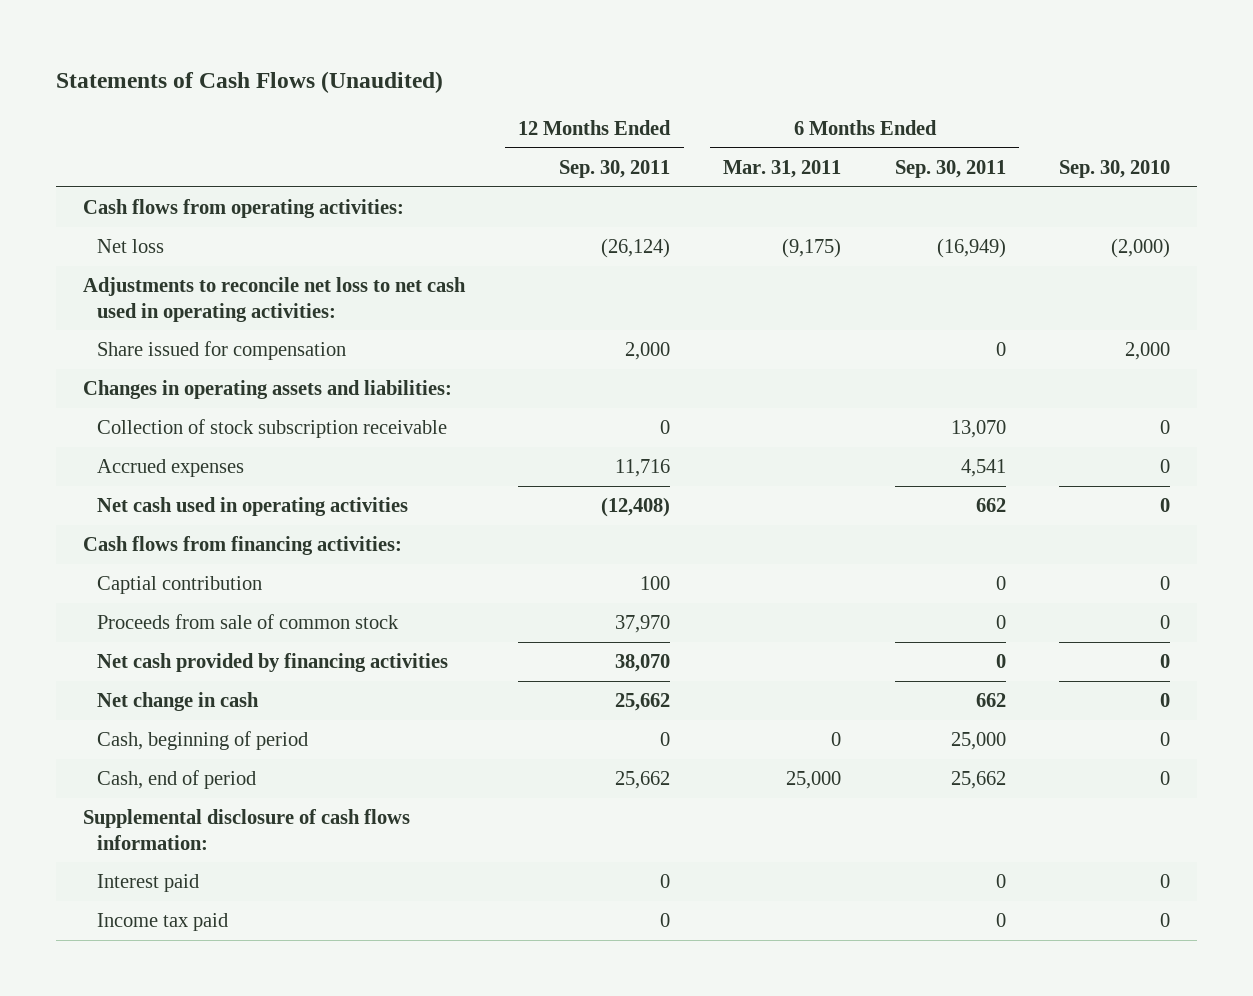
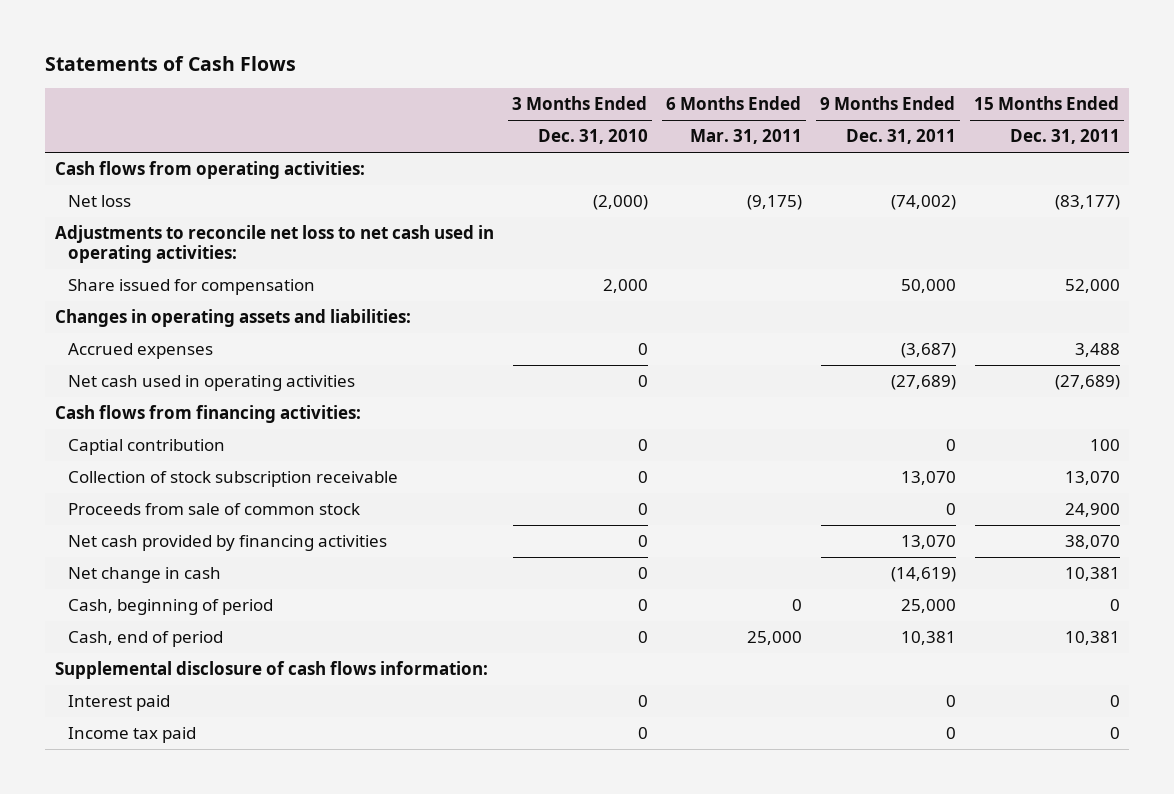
- Statements of Cash Flows (Unaudited)
+ Statements of Cash Flows
- | 12 Months Ended Sep. 30, 2011 | 6 Months Ended Mar. 31, 2011 | 6 Months Ended Sep. 30, 2011 | Sep. 30, 2010
+ | 3 Months Ended Dec. 31, 2010 | 6 Months Ended Mar. 31, 2011 | 9 Months Ended Dec. 31, 2011 | 15 Months Ended Dec. 31, 2011
moved down: Collection of stock subscription receivable | 0 | | 13,070 | 13,070

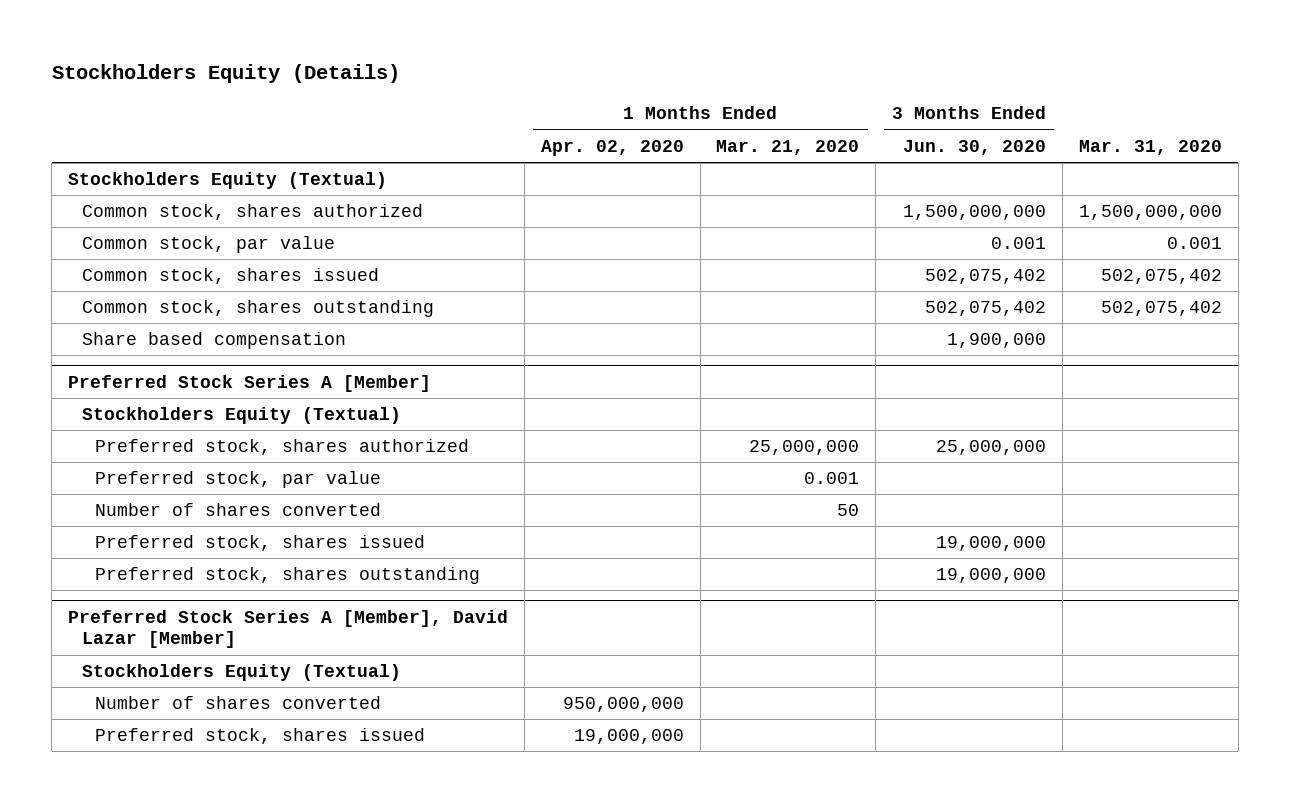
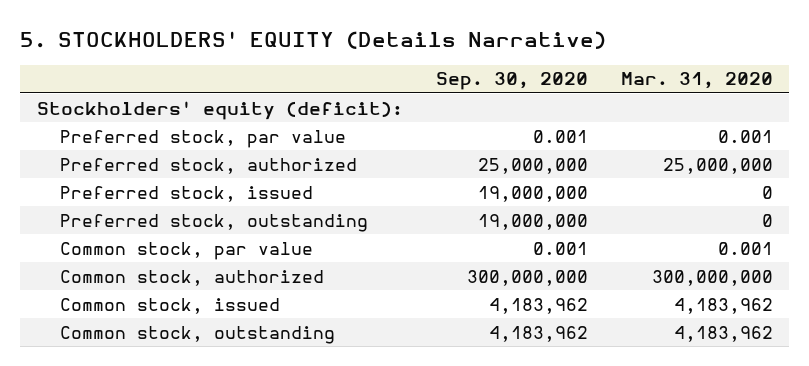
- Stockholders Equity (Details)
+ 5. STOCKHOLDERS' EQUITY (Details Narrative)
- | 1 Months Ended Apr. 02, 2020 | 1 Months Ended Mar. 21, 2020 | 3 Months Ended Jun. 30, 2020 | Mar. 31, 2020
+ | Sep. 30, 2020 | Mar. 31, 2020
- Stockholders Equity (Textual)
- Common stock, shares authorized | | | 1,500,000,000 | 1,500,000,000
+ Stockholders' equity (deficit):
+ Preferred stock, par value | 0.001 | 0.001
+ Preferred stock, authorized | 25,000,000 | 25,000,000
+ Preferred stock, issued | 19,000,000 | 0
+ Preferred stock, outstanding | 19,000,000 | 0
- Common stock, shares issued | | | 502,075,402 | 502,075,402
- Common stock, shares outstanding | | | 502,075,402 | 502,075,402
- Share based compensation | | | 1,900,000 |
- Preferred Stock Series A [Member]
- Stockholders Equity (Textual)
- Preferred stock, shares authorized | | 25,000,000 | 25,000,000 |
- Preferred stock, par value | | 0.001 | |
- Number of shares converted | | 50 | |
- Preferred stock, shares issued | | | 19,000,000 |
- Preferred stock, shares outstanding | | | 19,000,000 |
- Preferred Stock Series A [Member], David Lazar [Member]
- Stockholders Equity (Textual)
- Number of shares converted | 950,000,000 | | |
- Preferred stock, shares issued | 19,000,000 | | |
+ Common stock, authorized | 300,000,000 | 300,000,000
+ Common stock, issued | 4,183,962 | 4,183,962
+ Common stock, outstanding | 4,183,962 | 4,183,962

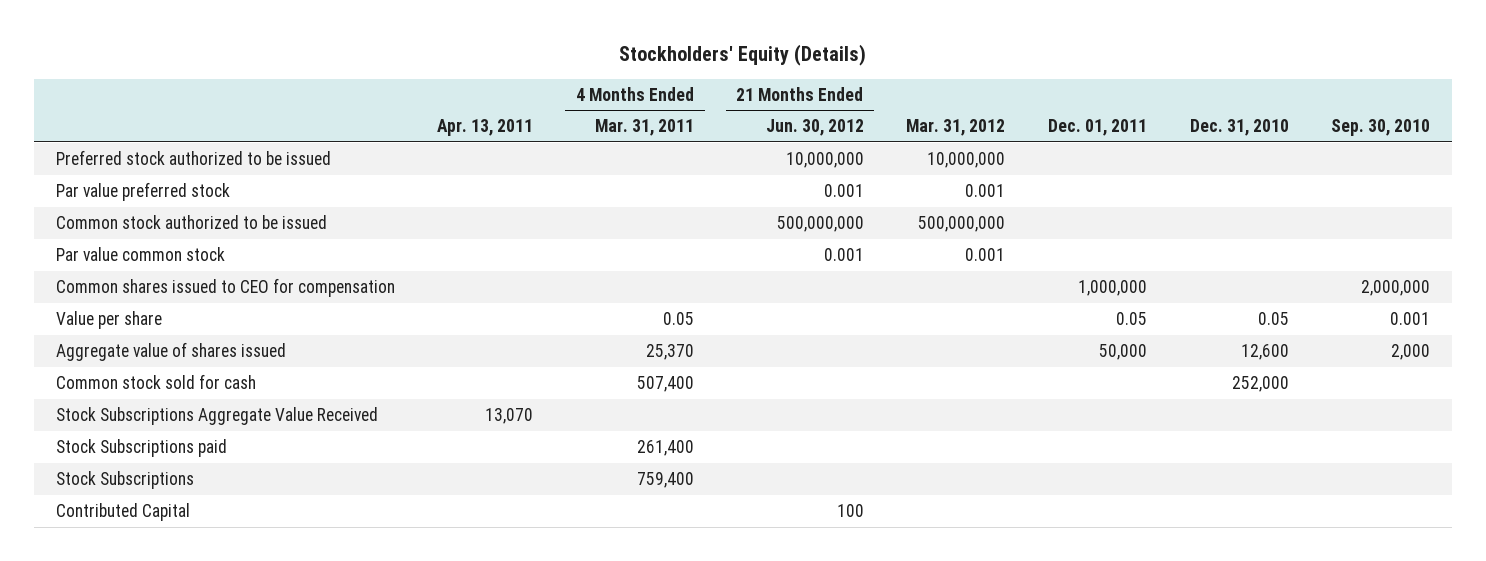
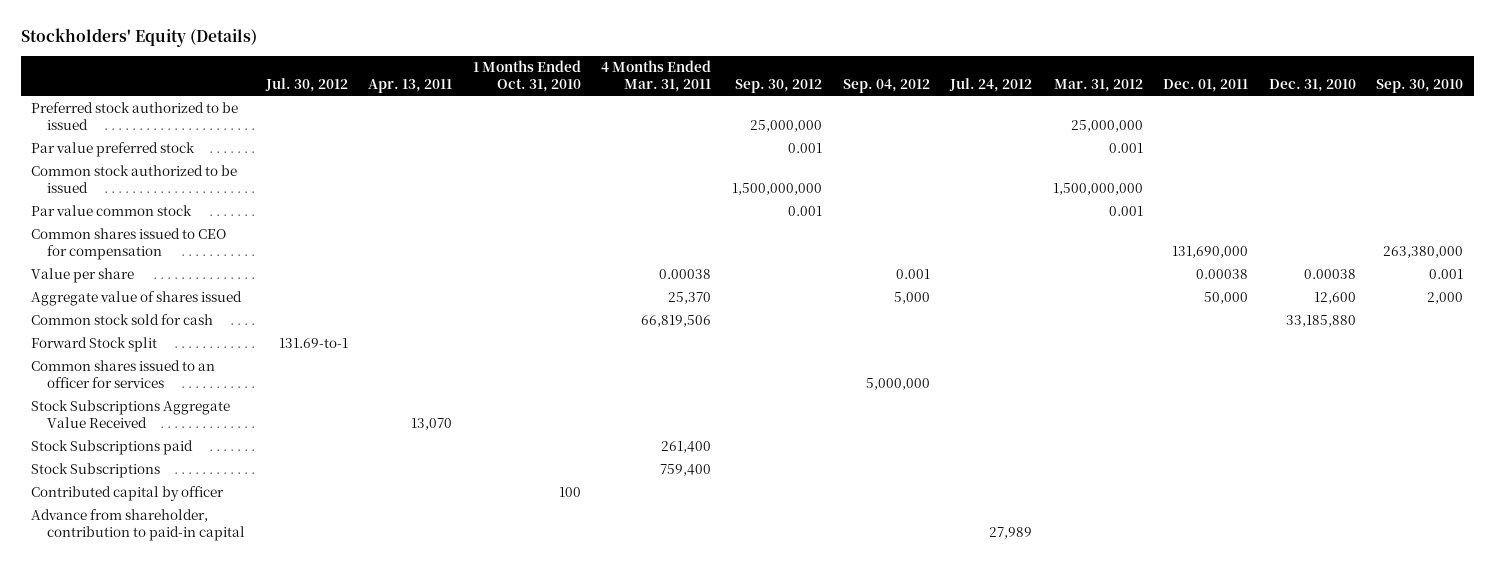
- | Apr. 13, 2011 | 4 Months Ended Mar. 31, 2011 | 21 Months Ended Jun. 30, 2012 | Mar. 31, 2012 | Dec. 01, 2011 | Dec. 31, 2010 | Sep. 30, 2010
+ | Jul. 30, 2012 | Apr. 13, 2011 | 1 Months Ended Oct. 31, 2010 | 4 Months Ended Mar. 31, 2011 | Sep. 30, 2012 | Sep. 04, 2012 | Jul. 24, 2012 | Mar. 31, 2012 | Dec. 01, 2011 | Dec. 31, 2010 | Sep. 30, 2010
- Preferred stock authorized to be issued | | | 10,000,000 | 10,000,000 | | |
+ Preferred stock authorized to be issued | | | | | 25,000,000 | | | 25,000,000 | | |
- Common stock authorized to be issued | | | 500,000,000 | 500,000,000 | | |
+ Common stock authorized to be issued | | | | | 1,500,000,000 | | | 1,500,000,000 | | |
- Common shares issued to CEO for compensation | | | | | 1,000,000 | | 2,000,000
- Value per share | | 0.05 | | | 0.05 | 0.05 | 0.001
+ Common shares issued to CEO for compensation | | | | | | | | | 131,690,000 | | 263,380,000
+ Value per share | | | | 0.00038 | | 0.001 | | | 0.00038 | 0.00038 | 0.001
- Common stock sold for cash | | 507,400 | | | | 252,000 |
+ Common stock sold for cash | | | | 66,819,506 | | | | | | 33,185,880 |
+ Forward Stock split | 131.69-to-1 | | | | | | | | | |
+ Common shares issued to an officer for services | | | | | | 5,000,000 | | | | |
- Contributed Capital | | | 100 | | | |
+ Contributed capital by officer | | | 100 | | | | | | | |
+ Advance from shareholder, contribution to paid-in capital | | | | | | | 27,989 | | | |

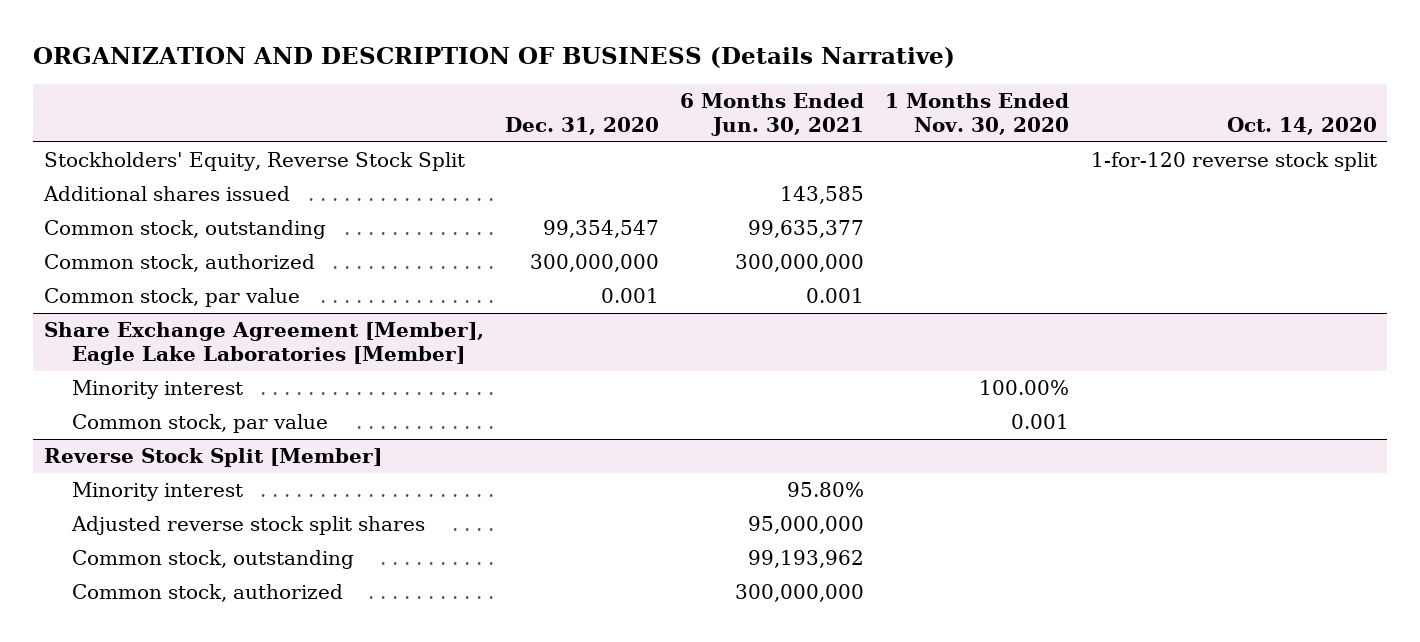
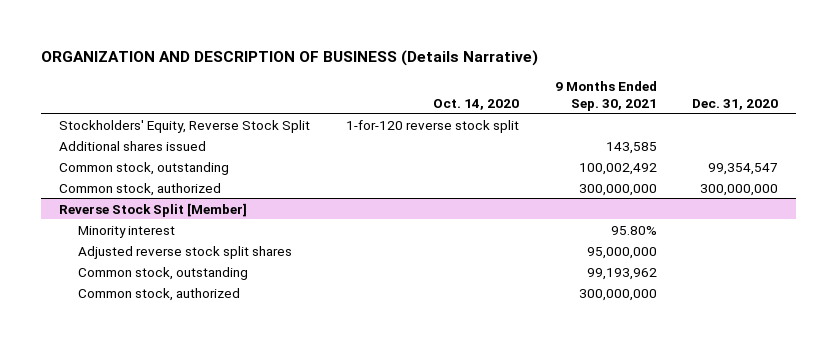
- | Dec. 31, 2020 | 6 Months Ended Jun. 30, 2021 | 1 Months Ended Nov. 30, 2020 | Oct. 14, 2020
+ | Oct. 14, 2020 | 9 Months Ended Sep. 30, 2021 | Dec. 31, 2020
- Common stock, par value | 0.001 | 0.001 | |
- Share Exchange Agreement [Member], Eagle Lake Laboratories [Member]
- Minority interest | | | 100.00% |
- Common stock, par value | | | 0.001 |

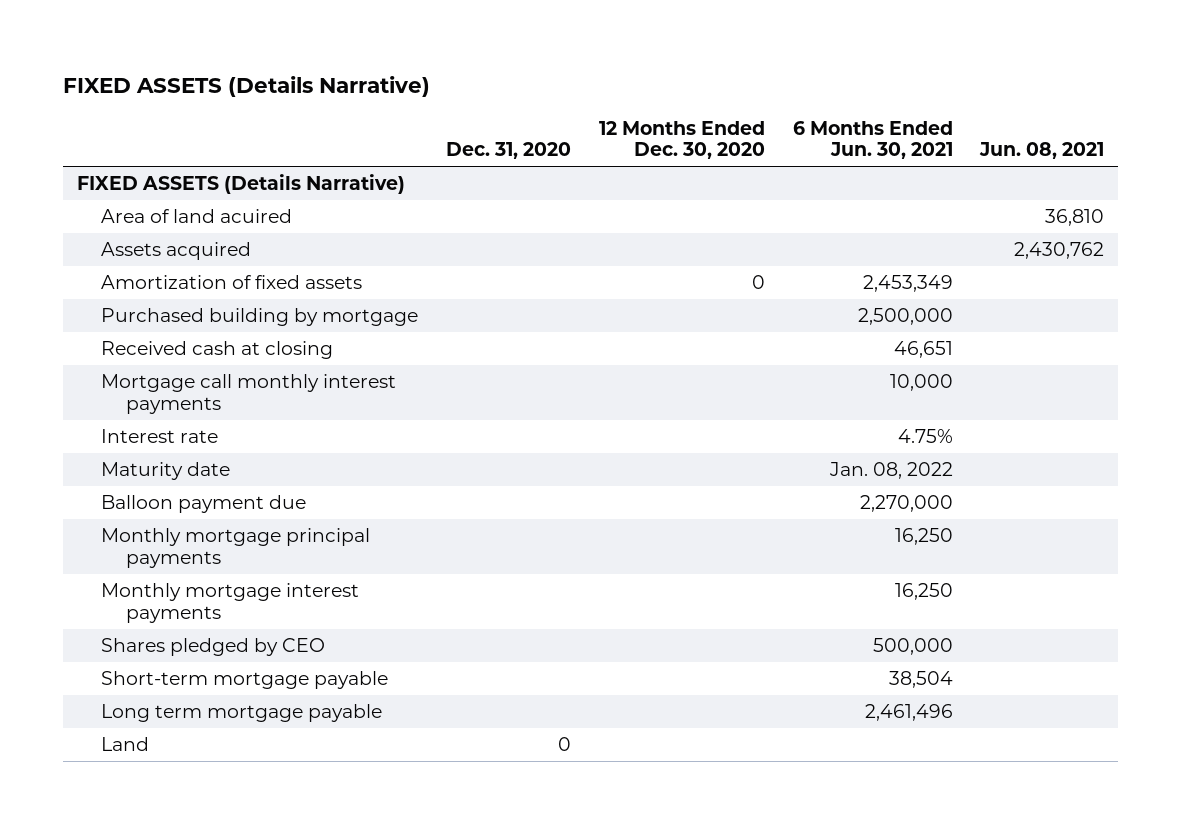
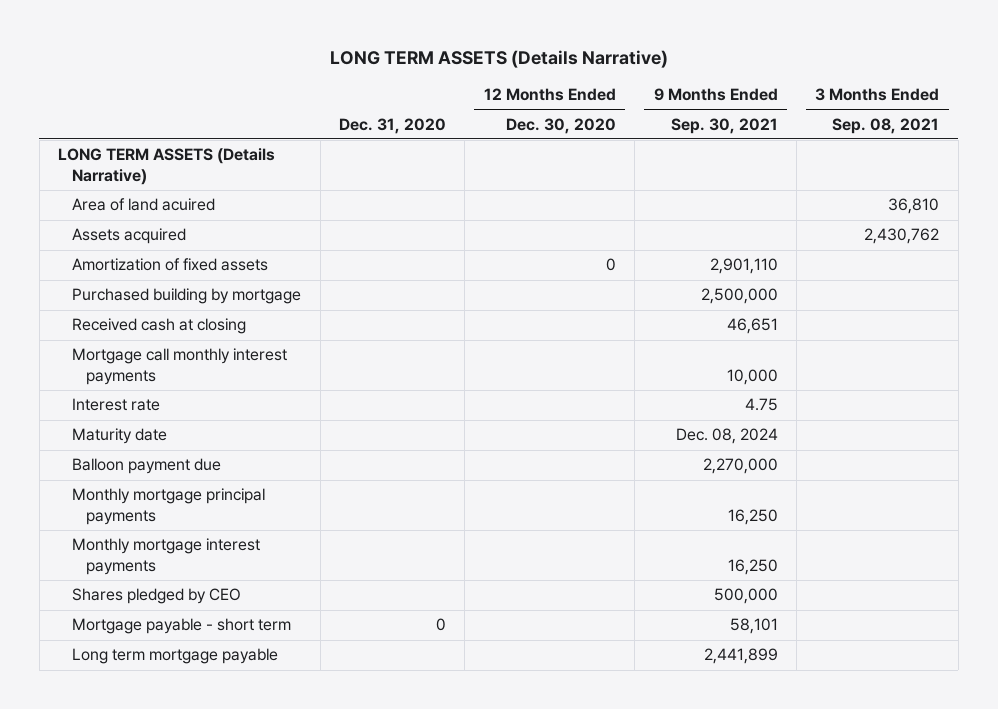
- FIXED ASSETS (Details Narrative)
+ LONG TERM ASSETS (Details Narrative)
- | Dec. 31, 2020 | 12 Months Ended Dec. 30, 2020 | 6 Months Ended Jun. 30, 2021 | Jun. 08, 2021
+ | Dec. 31, 2020 | 12 Months Ended Dec. 30, 2020 | 9 Months Ended Sep. 30, 2021 | 3 Months Ended Sep. 08, 2021
- FIXED ASSETS (Details Narrative)
+ LONG TERM ASSETS (Details Narrative)
- Short-term mortgage payable | | | 38,504 |
+ Mortgage payable - short term | 0 | | 58,101 |
- Land | 0 | | |

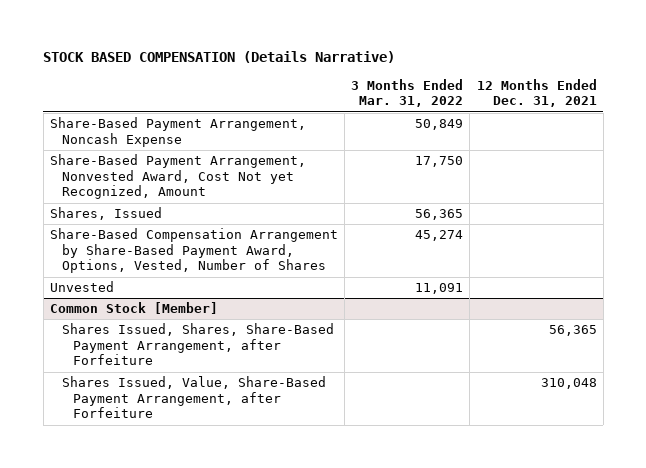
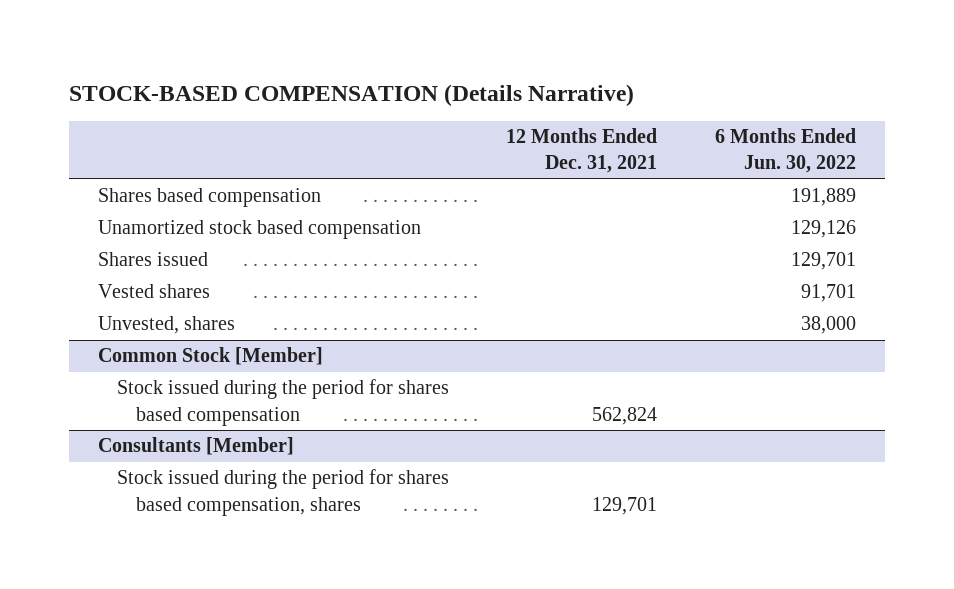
- STOCK BASED COMPENSATION (Details Narrative)
+ STOCK-BASED COMPENSATION (Details Narrative)
- | 3 Months Ended Mar. 31, 2022 | 12 Months Ended Dec. 31, 2021
+ | 12 Months Ended Dec. 31, 2021 | 6 Months Ended Jun. 30, 2022
- Share-Based Payment Arrangement, Noncash Expense | 50,849 |
- Share-Based Payment Arrangement, Nonvested Award, Cost Not yet Recognized, Amount | 17,750 |
- Shares, Issued | 56,365 |
- Share-Based Compensation Arrangement by Share-Based Payment Award, Options, Vested, Number of Shares | 45,274 |
- Unvested | 11,091 |
+ Shares based compensation | | 191,889
+ Unamortized stock based compensation | | 129,126
+ Shares issued | | 129,701
+ Vested shares | | 91,701
+ Unvested, shares | | 38,000
@ Common Stock [Member]
- Shares Issued, Shares, Share-Based Payment Arrangement, after Forfeiture | | 56,365
- Shares Issued, Value, Share-Based Payment Arrangement, after Forfeiture | | 310,048
+ Stock issued during the period for shares based compensation | 562,824 |
+ Consultants [Member]
+ Stock issued during the period for shares based compensation, shares | 129,701 |

